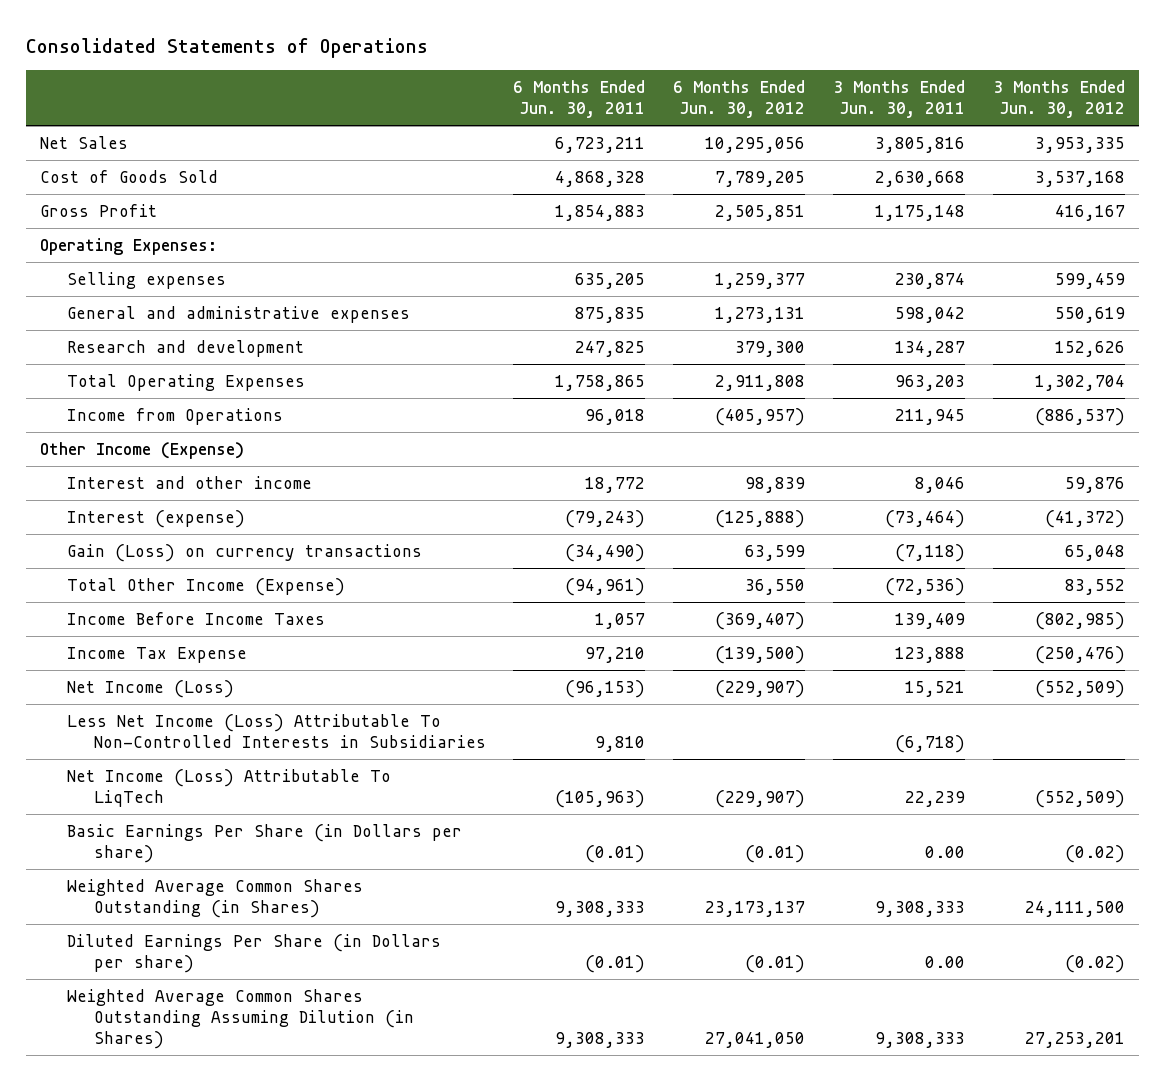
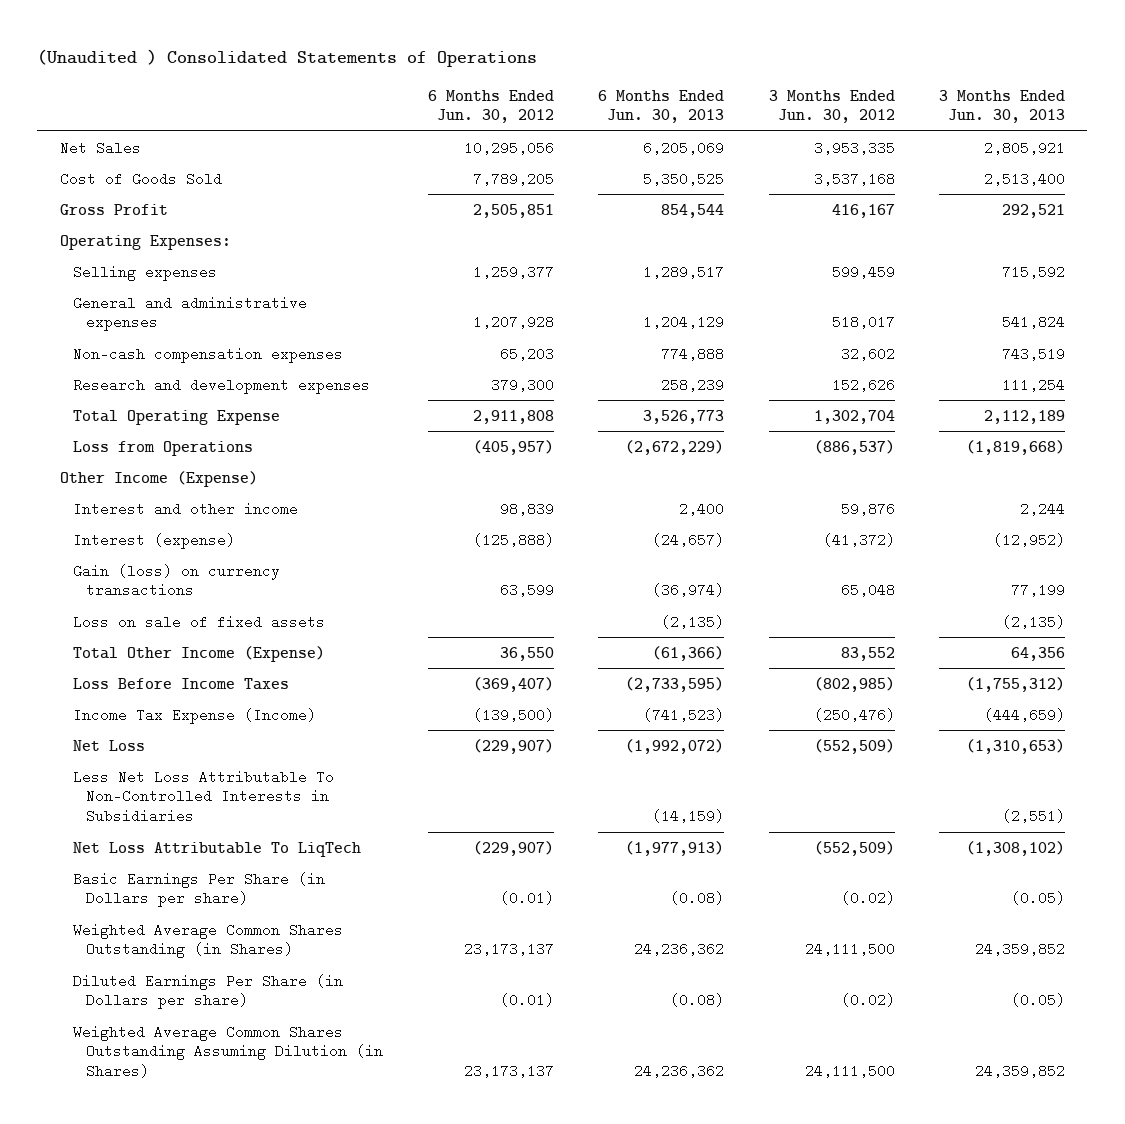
- Consolidated Statements of Operations
+ (Unaudited ) Consolidated Statements of Operations
- | 6 Months Ended Jun. 30, 2011 | 6 Months Ended Jun. 30, 2012 | 3 Months Ended Jun. 30, 2011 | 3 Months Ended Jun. 30, 2012
+ | 6 Months Ended Jun. 30, 2012 | 6 Months Ended Jun. 30, 2013 | 3 Months Ended Jun. 30, 2012 | 3 Months Ended Jun. 30, 2013
- General and administrative expenses | 875,835 | 1,273,131 | 598,042 | 550,619
- Research and development | 247,825 | 379,300 | 134,287 | 152,626
- Total Operating Expenses | 1,758,865 | 2,911,808 | 963,203 | 1,302,704
- Income from Operations | 96,018 | (405,957) | 211,945 | (886,537)
+ General and administrative expenses | 1,207,928 | 1,204,129 | 518,017 | 541,824
+ Non-cash compensation expenses | 65,203 | 774,888 | 32,602 | 743,519
+ Research and development expenses | 379,300 | 258,239 | 152,626 | 111,254
+ Total Operating Expense | 2,911,808 | 3,526,773 | 1,302,704 | 2,112,189
+ Loss from Operations | (405,957) | (2,672,229) | (886,537) | (1,819,668)
- Gain (Loss) on currency transactions | (34,490) | 63,599 | (7,118) | 65,048
+ Gain (loss) on currency transactions | 63,599 | (36,974) | 65,048 | 77,199
+ Loss on sale of fixed assets | | (2,135) | | (2,135)
- Income Before Income Taxes | 1,057 | (369,407) | 139,409 | (802,985)
- Income Tax Expense | 97,210 | (139,500) | 123,888 | (250,476)
- Net Income (Loss) | (96,153) | (229,907) | 15,521 | (552,509)
- Less Net Income (Loss) Attributable To Non-Controlled Interests in Subsidiaries | 9,810 | | (6,718) |
- Net Income (Loss) Attributable To LiqTech | (105,963) | (229,907) | 22,239 | (552,509)
+ Loss Before Income Taxes | (369,407) | (2,733,595) | (802,985) | (1,755,312)
+ Income Tax Expense (Income) | (139,500) | (741,523) | (250,476) | (444,659)
+ Net Loss | (229,907) | (1,992,072) | (552,509) | (1,310,653)
+ Less Net Loss Attributable To Non-Controlled Interests in Subsidiaries | | (14,159) | | (2,551)
+ Net Loss Attributable To LiqTech | (229,907) | (1,977,913) | (552,509) | (1,308,102)
- Weighted Average Common Shares Outstanding Assuming Dilution (in Shares) | 9,308,333 | 27,041,050 | 9,308,333 | 27,253,201
+ Weighted Average Common Shares Outstanding Assuming Dilution (in Shares) | 23,173,137 | 24,236,362 | 24,111,500 | 24,359,852

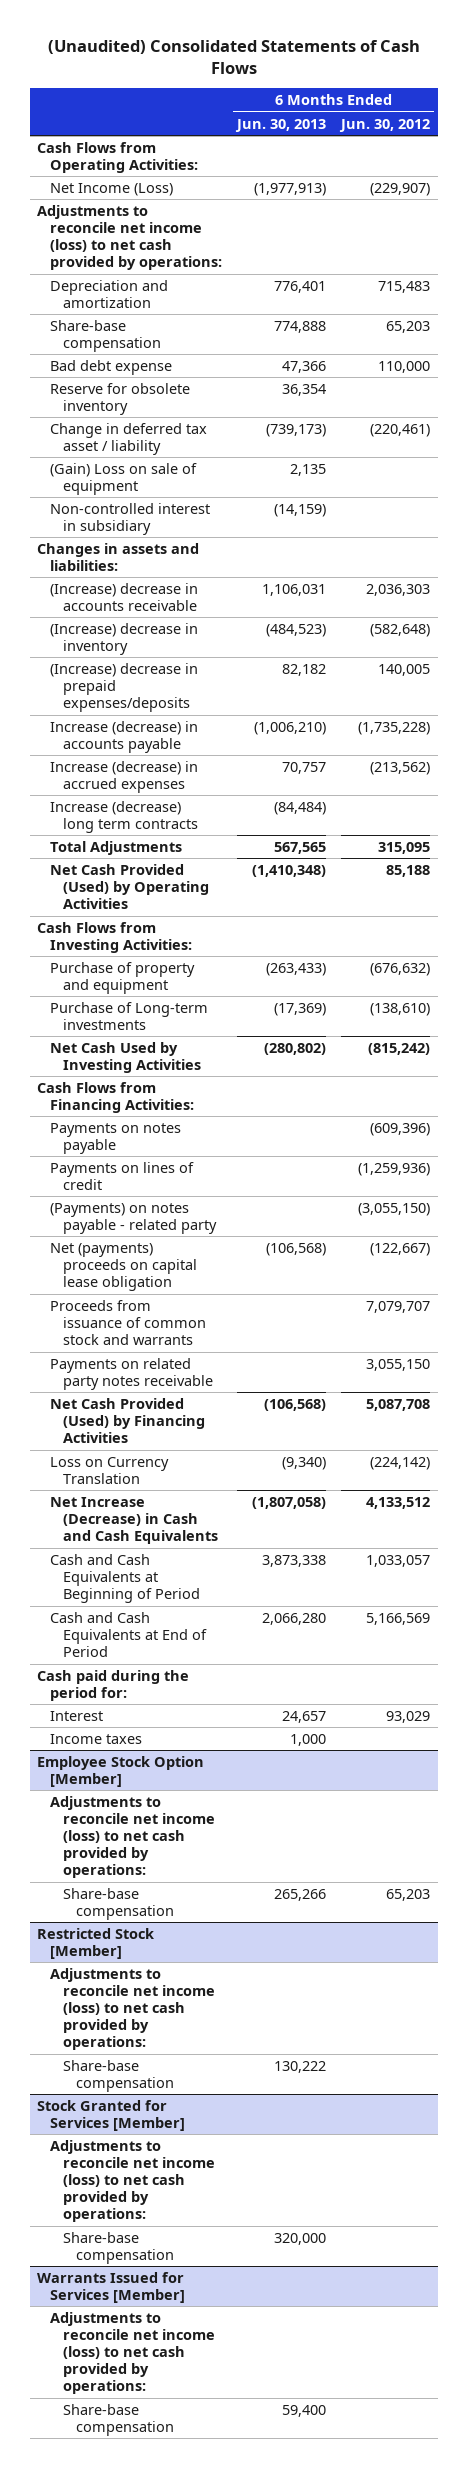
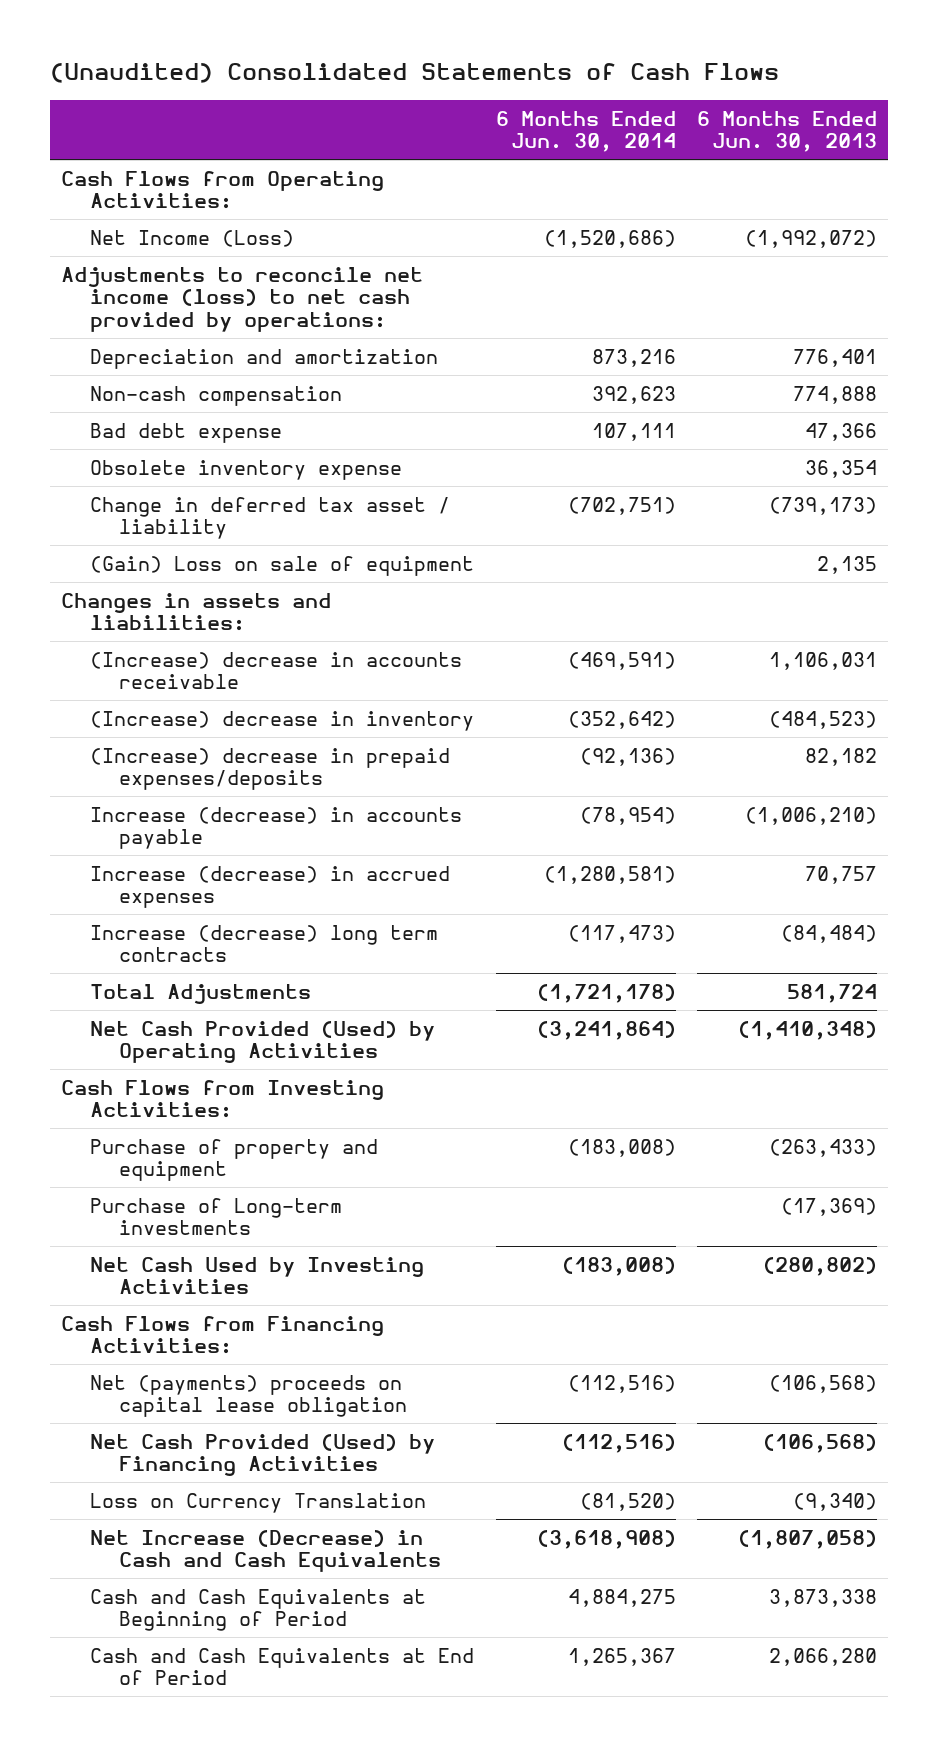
- | 6 Months Ended Jun. 30, 2013 | 6 Months Ended Jun. 30, 2012
+ | 6 Months Ended Jun. 30, 2014 | 6 Months Ended Jun. 30, 2013
- Net Income (Loss) | (1,977,913) | (229,907)
+ Net Income (Loss) | (1,520,686) | (1,992,072)
- Share-base compensation | 774,888 | 65,203
+ Non-cash compensation | 392,623 | 774,888
- Reserve for obsolete inventory | 36,354 |
+ Obsolete inventory expense | | 36,354
- Non-controlled interest in subsidiary | (14,159) |
- Total Adjustments | 567,565 | 315,095
+ Total Adjustments | (1,721,178) | 581,724
- Payments on notes payable | | (609,396)
- Payments on lines of credit | | (1,259,936)
- (Payments) on notes payable - related party | | (3,055,150)
- Proceeds from issuance of common stock and warrants | | 7,079,707
- Payments on related party notes receivable | | 3,055,150
- Cash paid during the period for:
- Interest | 24,657 | 93,029
- Income taxes | 1,000 |
- Employee Stock Option [Member]
- Adjustments to reconcile net income (loss) to net cash provided by operations:
- Share-base compensation | 265,266 | 65,203
- Restricted Stock [Member]
- Adjustments to reconcile net income (loss) to net cash provided by operations:
- Share-base compensation | 130,222 |
- Stock Granted for Services [Member]
- Adjustments to reconcile net income (loss) to net cash provided by operations:
- Share-base compensation | 320,000 |
- Warrants Issued for Services [Member]
- Adjustments to reconcile net income (loss) to net cash provided by operations:
- Share-base compensation | 59,400 |

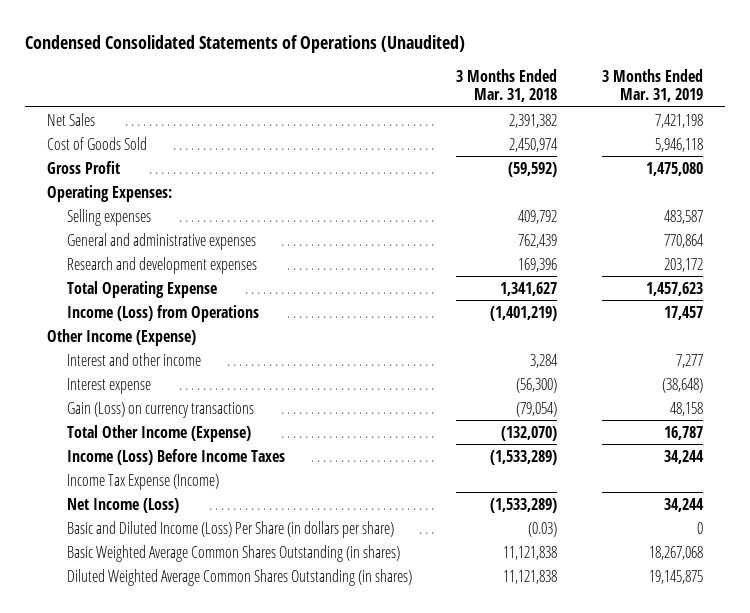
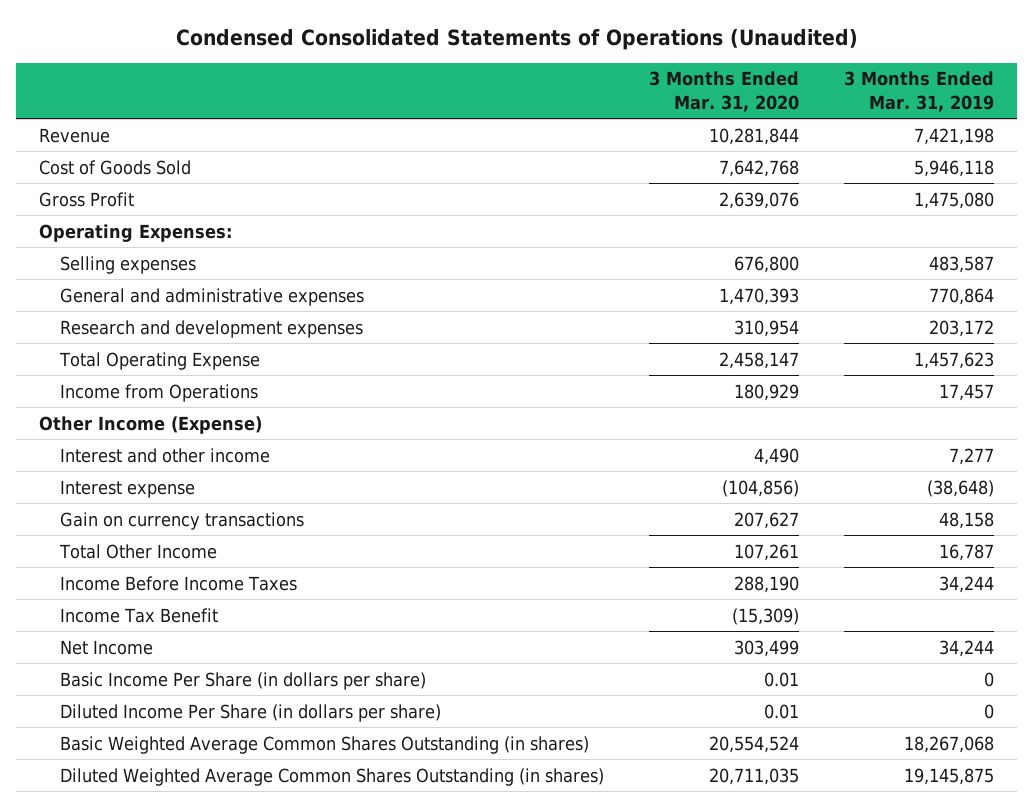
- | 3 Months Ended Mar. 31, 2018 | 3 Months Ended Mar. 31, 2019
+ | 3 Months Ended Mar. 31, 2020 | 3 Months Ended Mar. 31, 2019
- Net Sales | 2,391,382 | 7,421,198
+ Revenue | 10,281,844 | 7,421,198
- Income (Loss) from Operations | (1,401,219) | 17,457
+ Income from Operations | 180,929 | 17,457
- Gain (Loss) on currency transactions | (79,054) | 48,158
- Total Other Income (Expense) | (132,070) | 16,787
- Income (Loss) Before Income Taxes | (1,533,289) | 34,244
- Income Tax Expense (Income)
- Net Income (Loss) | (1,533,289) | 34,244
- Basic and Diluted Income (Loss) Per Share (in dollars per share) | (0.03) | 0
+ Gain on currency transactions | 207,627 | 48,158
+ Total Other Income | 107,261 | 16,787
+ Income Before Income Taxes | 288,190 | 34,244
+ Income Tax Benefit | (15,309) |
+ Net Income | 303,499 | 34,244
+ Basic Income Per Share (in dollars per share) | 0.01 | 0
+ Diluted Income Per Share (in dollars per share) | 0.01 | 0

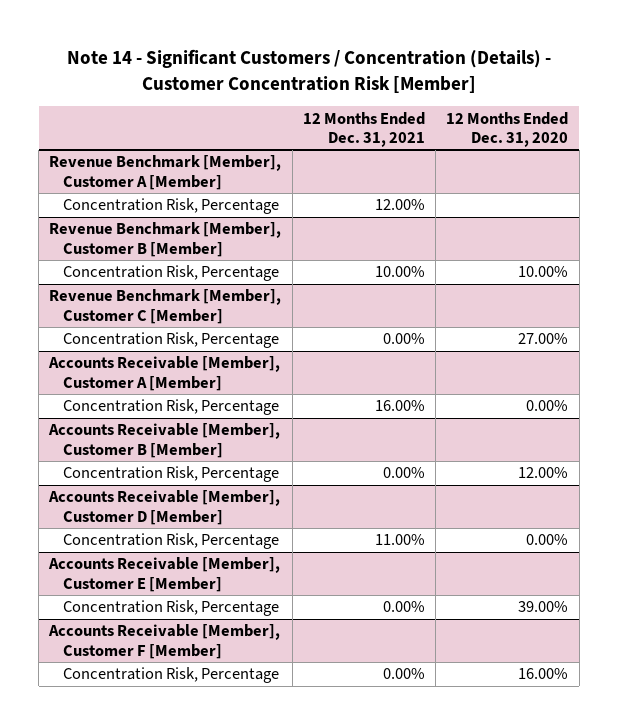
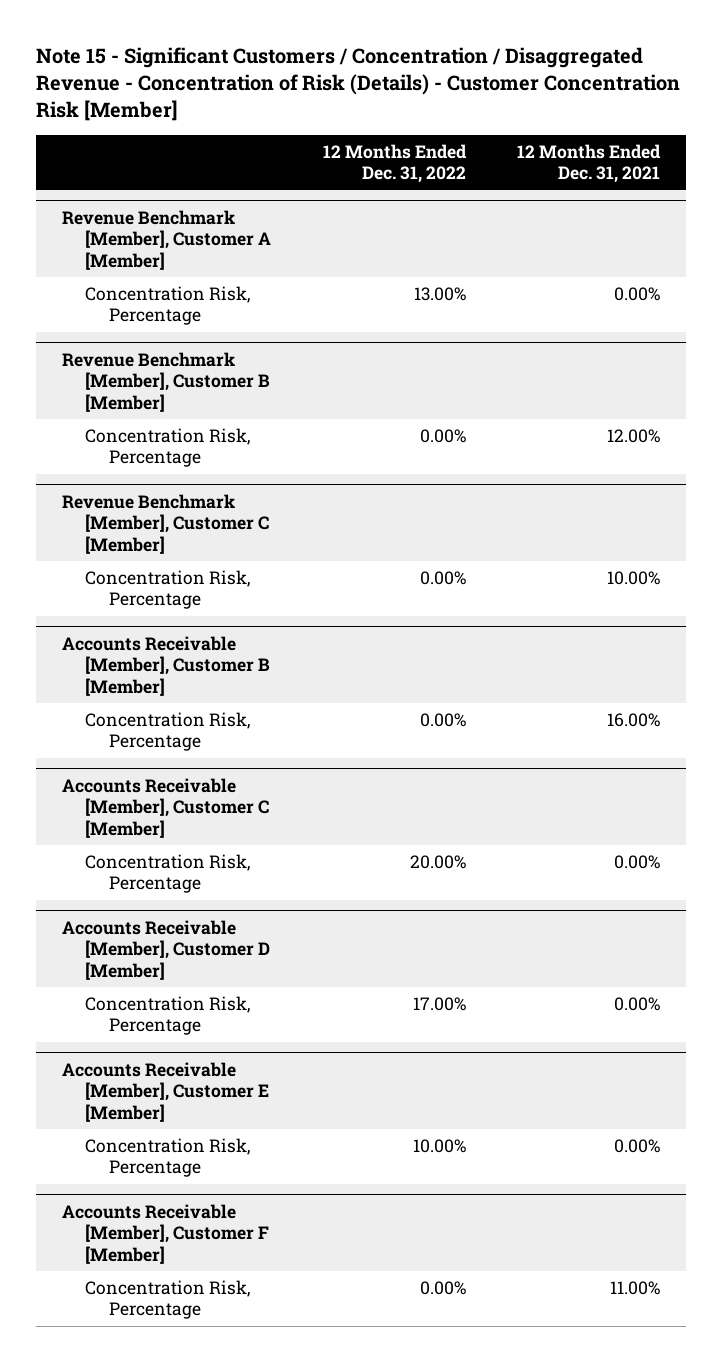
- Note 14 - Significant Customers / Concentration (Details) - Customer Concentration Risk [Member]
+ Note 15 - Significant Customers / Concentration / Disaggregated Revenue - Concentration of Risk (Details) - Customer Concentration Risk [Member]
- | 12 Months Ended Dec. 31, 2021 | 12 Months Ended Dec. 31, 2020
+ | 12 Months Ended Dec. 31, 2022 | 12 Months Ended Dec. 31, 2021
@ Revenue Benchmark [Member], Customer A [Member]
- Concentration Risk, Percentage | 12.00% |
+ Concentration Risk, Percentage | 13.00% | 0.00%
@ Revenue Benchmark [Member], Customer B [Member]
- Concentration Risk, Percentage | 10.00% | 10.00%
+ Concentration Risk, Percentage | 0.00% | 12.00%
@ Revenue Benchmark [Member], Customer C [Member]
- Concentration Risk, Percentage | 0.00% | 27.00%
- Accounts Receivable [Member], Customer A [Member]
- Concentration Risk, Percentage | 16.00% | 0.00%
@ Revenue Benchmark [Member], Customer C [Member]
+ Concentration Risk, Percentage | 0.00% | 10.00%
@ Accounts Receivable [Member], Customer B [Member]
+ Concentration Risk, Percentage | 0.00% | 16.00%
+ Accounts Receivable [Member], Customer C [Member]
@ Accounts Receivable [Member], Customer D [Member]
- Concentration Risk, Percentage | 11.00% | 0.00%
+ Concentration Risk, Percentage | 17.00% | 0.00%
@ Accounts Receivable [Member], Customer F [Member]
- Concentration Risk, Percentage | 0.00% | 16.00%
+ Concentration Risk, Percentage | 0.00% | 11.00%

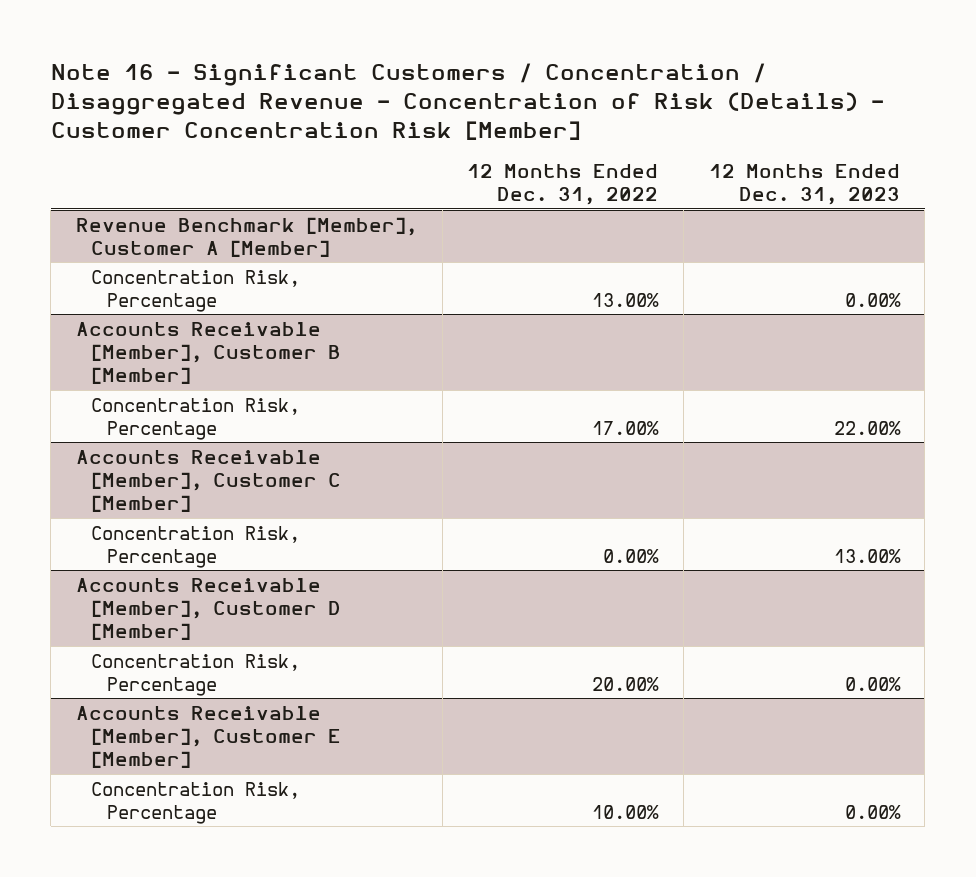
- Note 15 - Significant Customers / Concentration / Disaggregated Revenue - Concentration of Risk (Details) - Customer Concentration Risk [Member]
+ Note 16 - Significant Customers / Concentration / Disaggregated Revenue - Concentration of Risk (Details) - Customer Concentration Risk [Member]
- | 12 Months Ended Dec. 31, 2022 | 12 Months Ended Dec. 31, 2021
+ | 12 Months Ended Dec. 31, 2022 | 12 Months Ended Dec. 31, 2023
- Revenue Benchmark [Member], Customer B [Member]
- Concentration Risk, Percentage | 0.00% | 12.00%
- Revenue Benchmark [Member], Customer C [Member]
- Concentration Risk, Percentage | 0.00% | 10.00%
@ Accounts Receivable [Member], Customer B [Member]
- Concentration Risk, Percentage | 0.00% | 16.00%
+ Concentration Risk, Percentage | 17.00% | 22.00%
@ Accounts Receivable [Member], Customer C [Member]
- Concentration Risk, Percentage | 20.00% | 0.00%
+ Concentration Risk, Percentage | 0.00% | 13.00%
@ Accounts Receivable [Member], Customer D [Member]
- Concentration Risk, Percentage | 17.00% | 0.00%
+ Concentration Risk, Percentage | 20.00% | 0.00%
- Accounts Receivable [Member], Customer F [Member]
- Concentration Risk, Percentage | 0.00% | 11.00%

